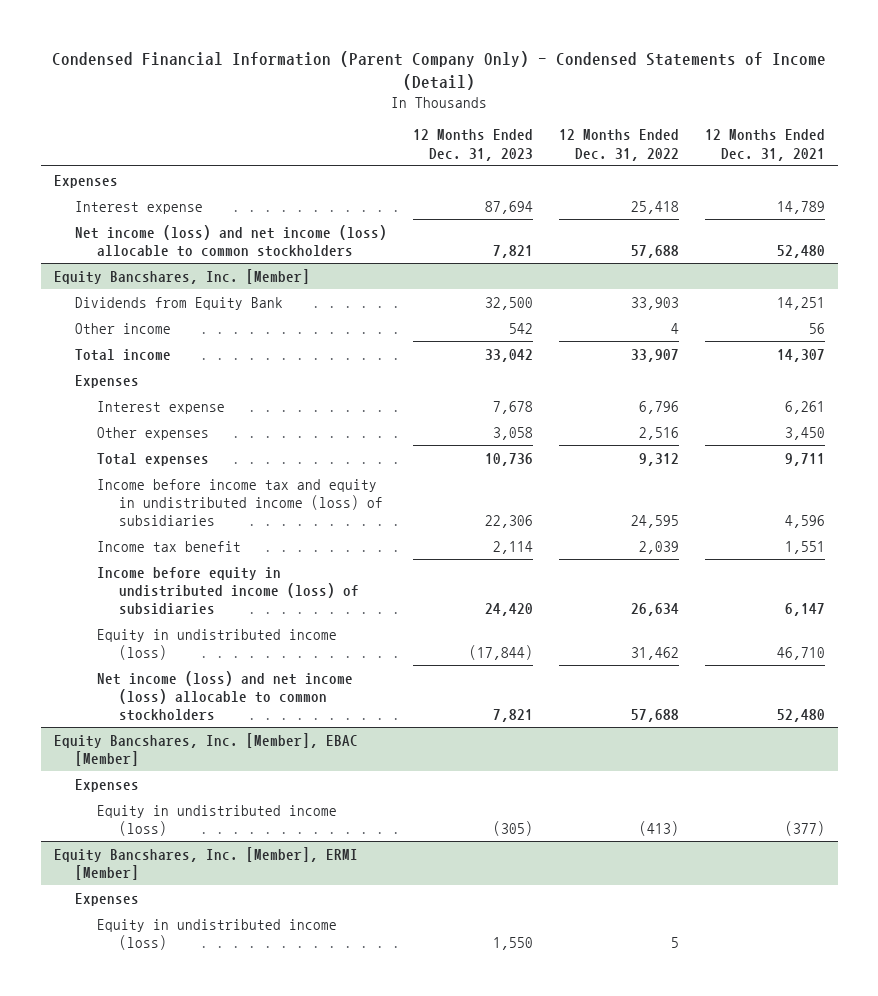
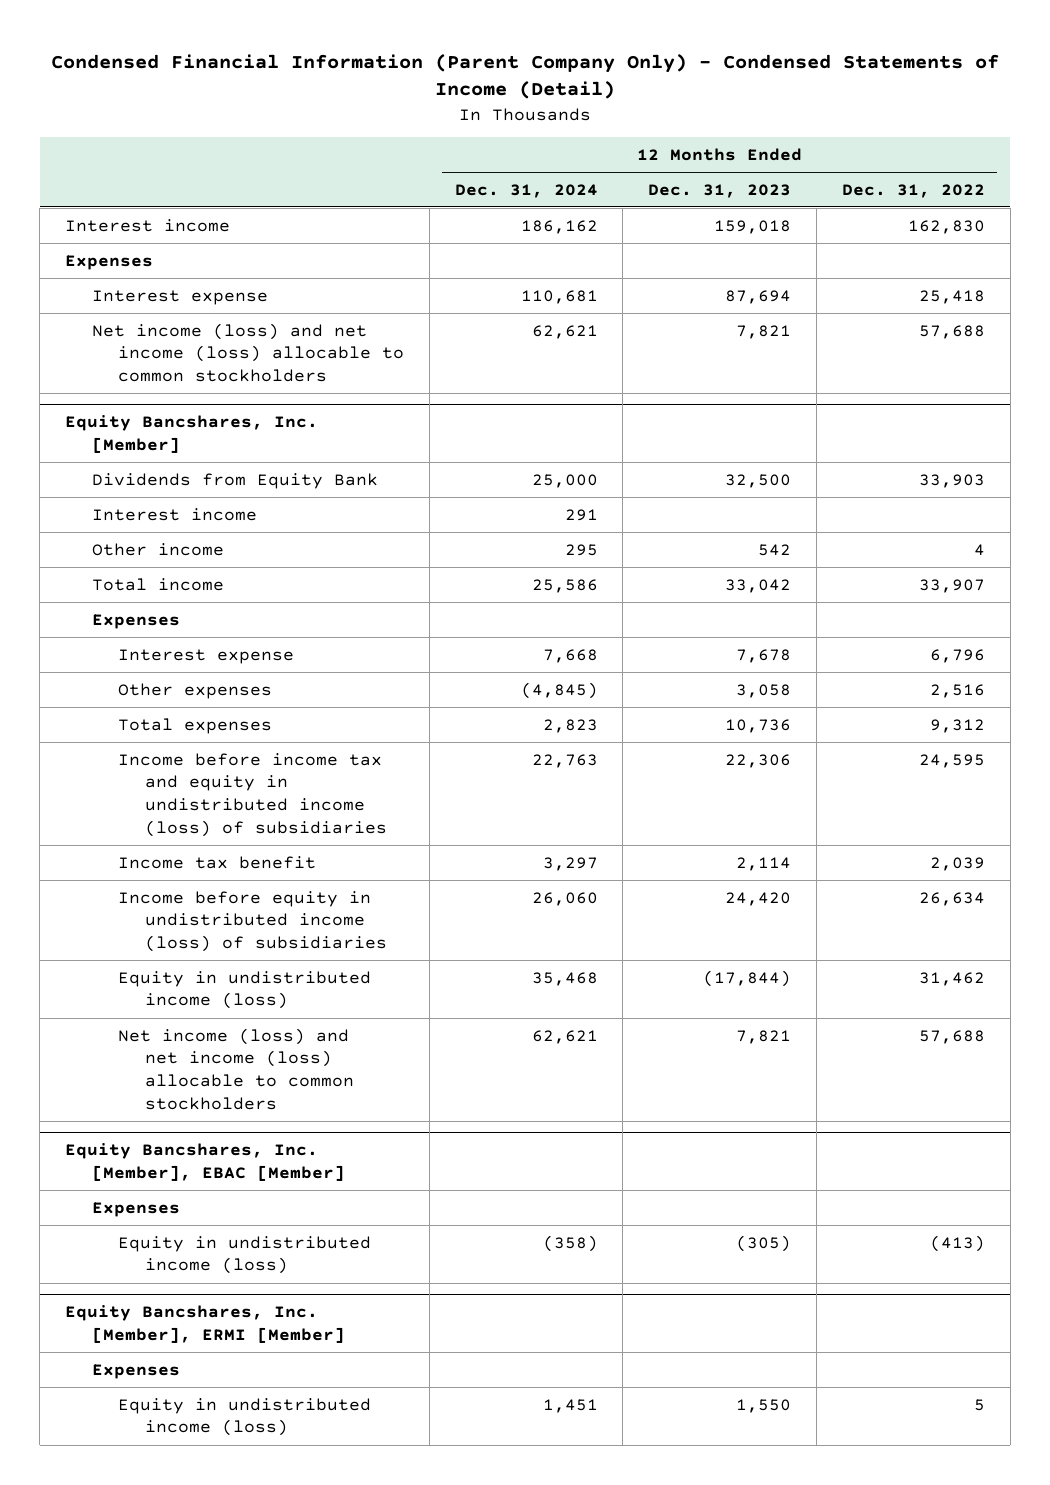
- | 12 Months Ended Dec. 31, 2023 | 12 Months Ended Dec. 31, 2022 | 12 Months Ended Dec. 31, 2021
+ | 12 Months Ended Dec. 31, 2024 | 12 Months Ended Dec. 31, 2023 | 12 Months Ended Dec. 31, 2022
+ Interest income | 186,162 | 159,018 | 162,830
@ Equity Bancshares, Inc. [Member]
+ Interest income | 291 | |

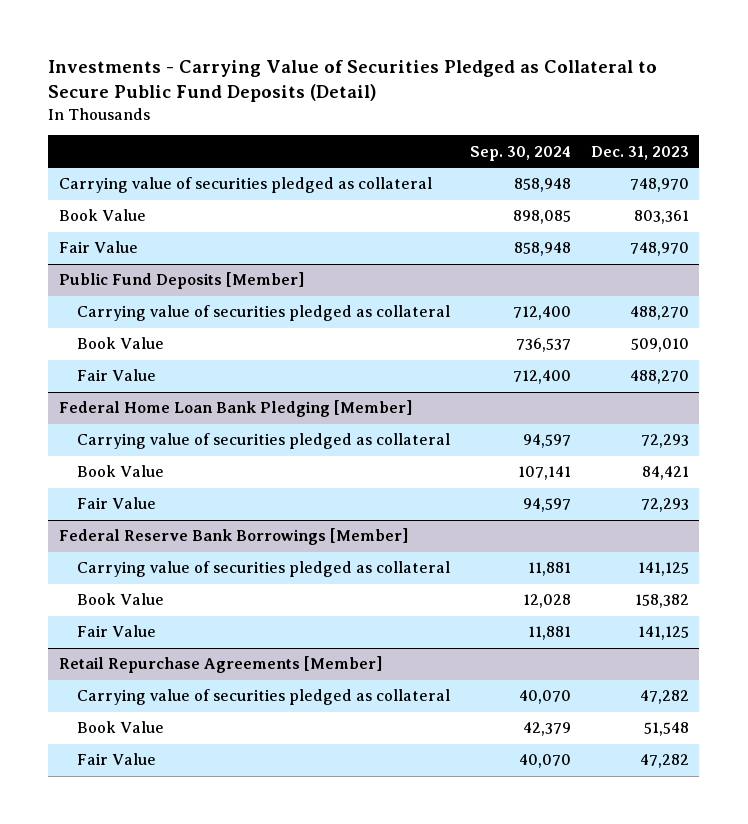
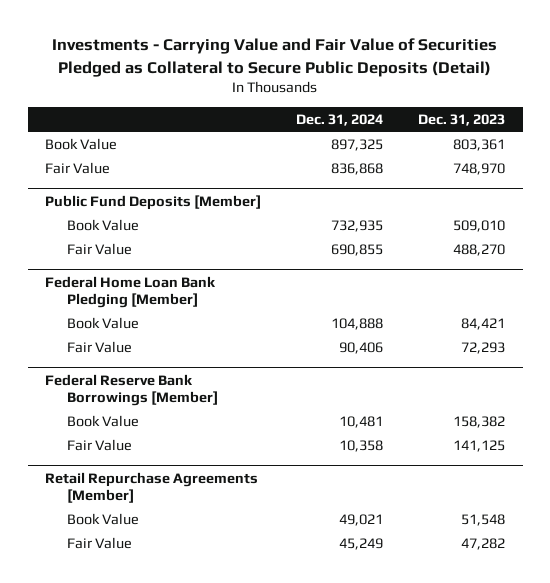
- Investments - Carrying Value of Securities Pledged as Collateral to Secure Public Fund Deposits (Detail)
+ Investments - Carrying Value and Fair Value of Securities Pledged as Collateral to Secure Public Deposits (Detail)
- | Sep. 30, 2024 | Dec. 31, 2023
+ | Dec. 31, 2024 | Dec. 31, 2023
- Carrying value of securities pledged as collateral | 858,948 | 748,970
@ Public Fund Deposits [Member]
- Carrying value of securities pledged as collateral | 712,400 | 488,270
@ Federal Home Loan Bank Pledging [Member]
- Carrying value of securities pledged as collateral | 94,597 | 72,293
@ Federal Reserve Bank Borrowings [Member]
- Carrying value of securities pledged as collateral | 11,881 | 141,125
@ Retail Repurchase Agreements [Member]
- Carrying value of securities pledged as collateral | 40,070 | 47,282

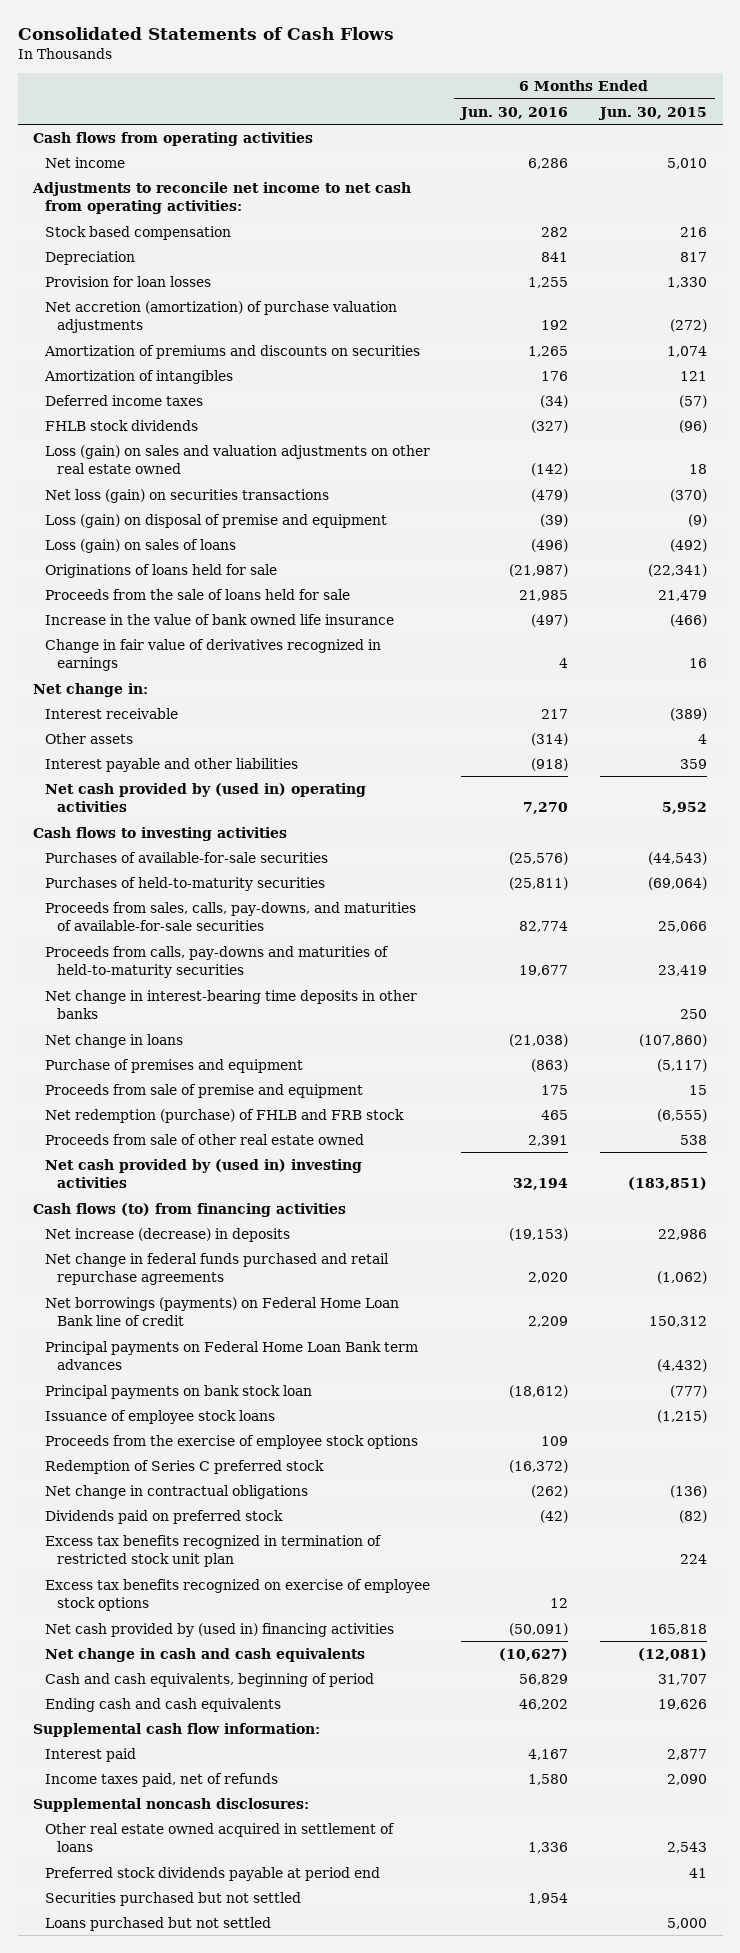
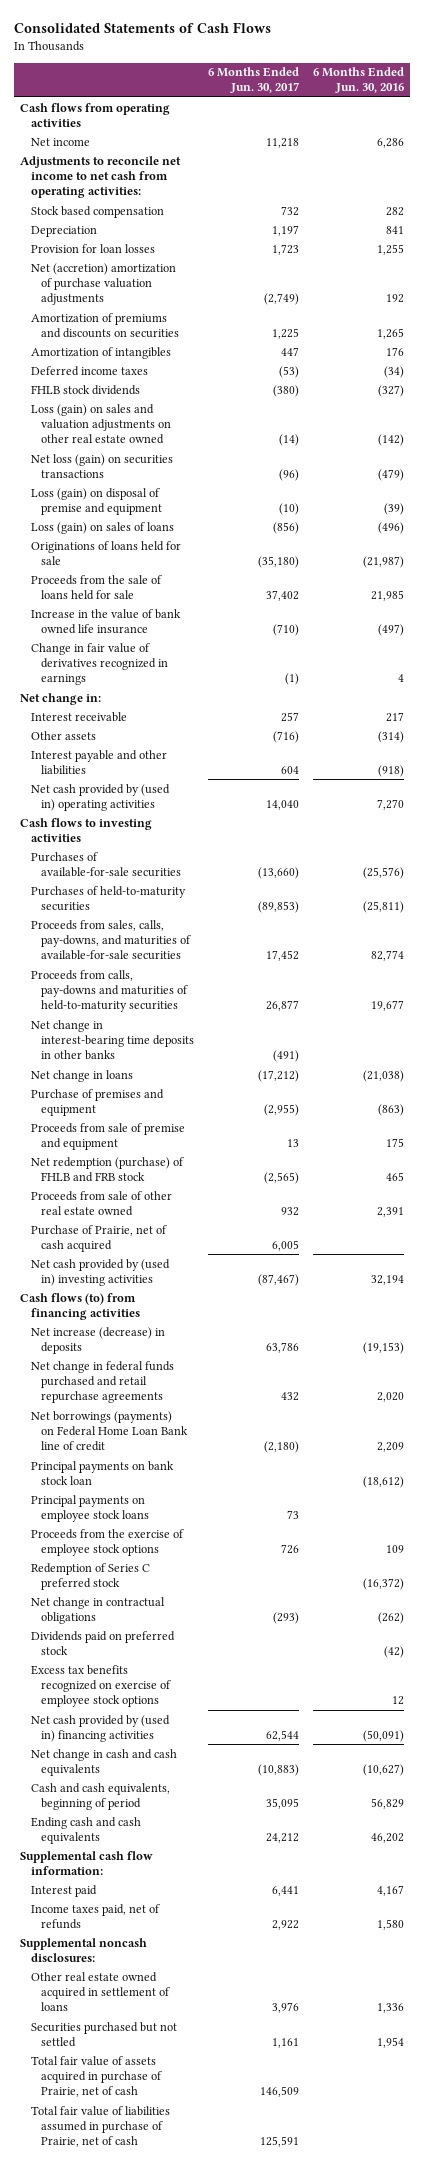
- | 6 Months Ended Jun. 30, 2016 | 6 Months Ended Jun. 30, 2015
+ | 6 Months Ended Jun. 30, 2017 | 6 Months Ended Jun. 30, 2016
- Net accretion (amortization) of purchase valuation adjustments | 192 | (272)
+ Net (accretion) amortization of purchase valuation adjustments | (2,749) | 192
+ Purchase of Prairie, net of cash acquired | 6,005 |
- Principal payments on Federal Home Loan Bank term advances | | (4,432)
- Issuance of employee stock loans | | (1,215)
+ Principal payments on employee stock loans | 73 |
- Excess tax benefits recognized in termination of restricted stock unit plan | | 224
- Preferred stock dividends payable at period end | | 41
- Loans purchased but not settled | | 5,000
+ Total fair value of assets acquired in purchase of Prairie, net of cash | 146,509 |
+ Total fair value of liabilities assumed in purchase of Prairie, net of cash | 125,591 |

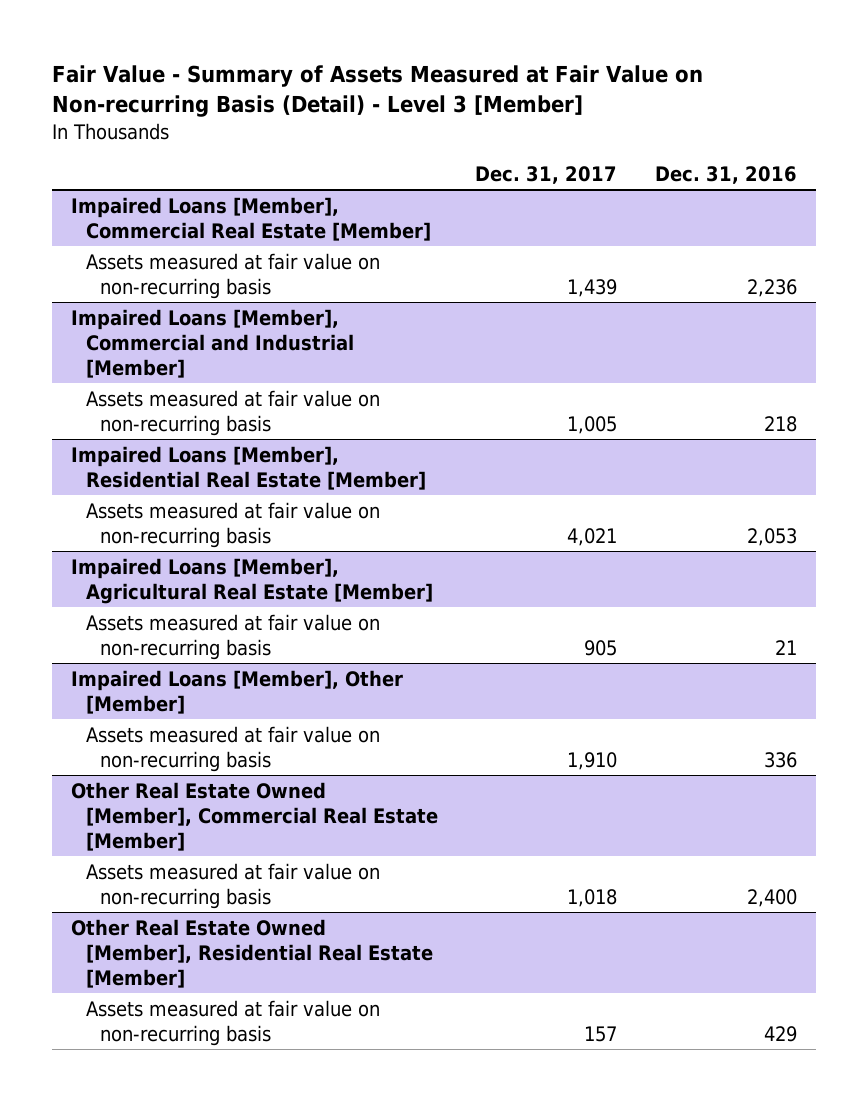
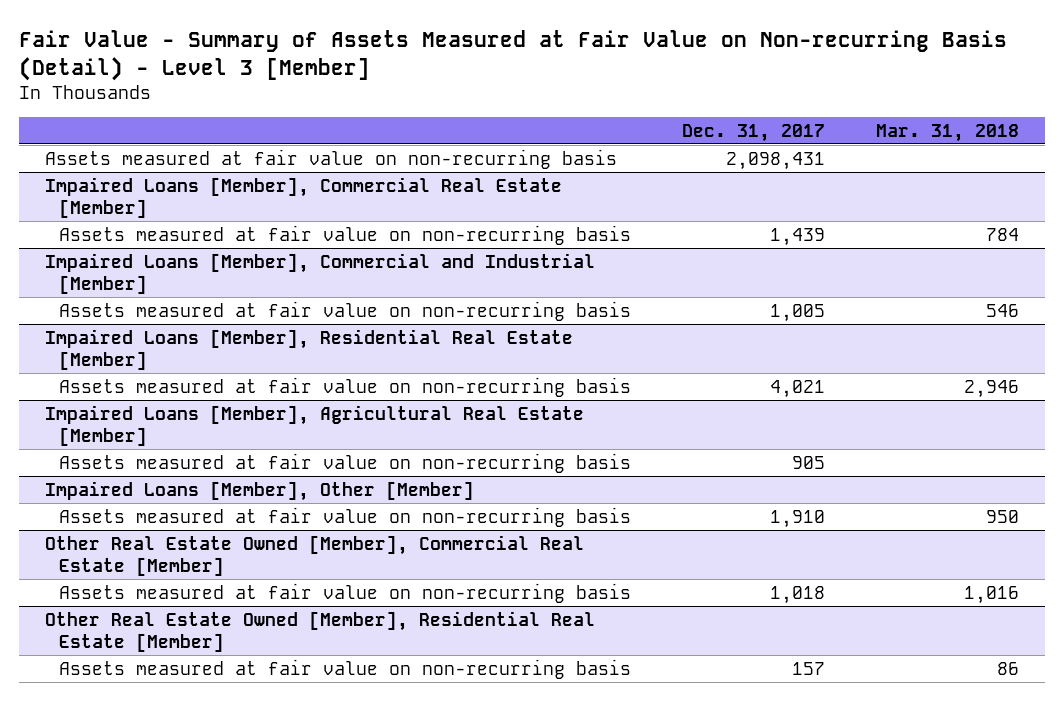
- | Dec. 31, 2017 | Dec. 31, 2016
+ | Dec. 31, 2017 | Mar. 31, 2018
+ Assets measured at fair value on non-recurring basis | 2,098,431 |

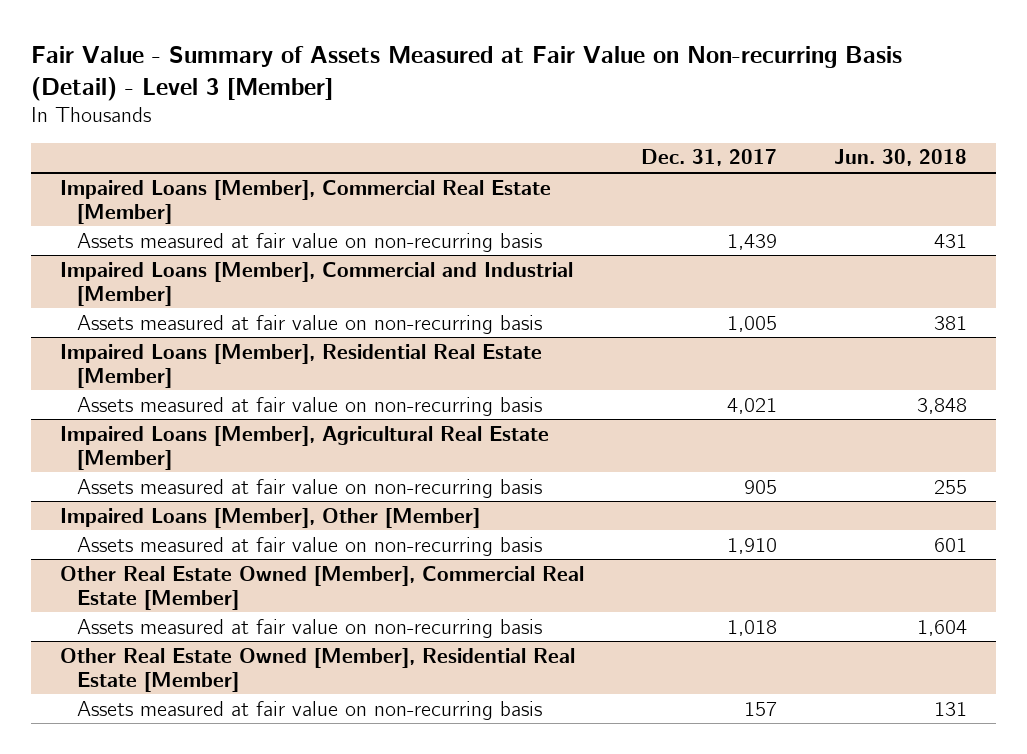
- | Dec. 31, 2017 | Mar. 31, 2018
+ | Dec. 31, 2017 | Jun. 30, 2018
- Assets measured at fair value on non-recurring basis | 2,098,431 |

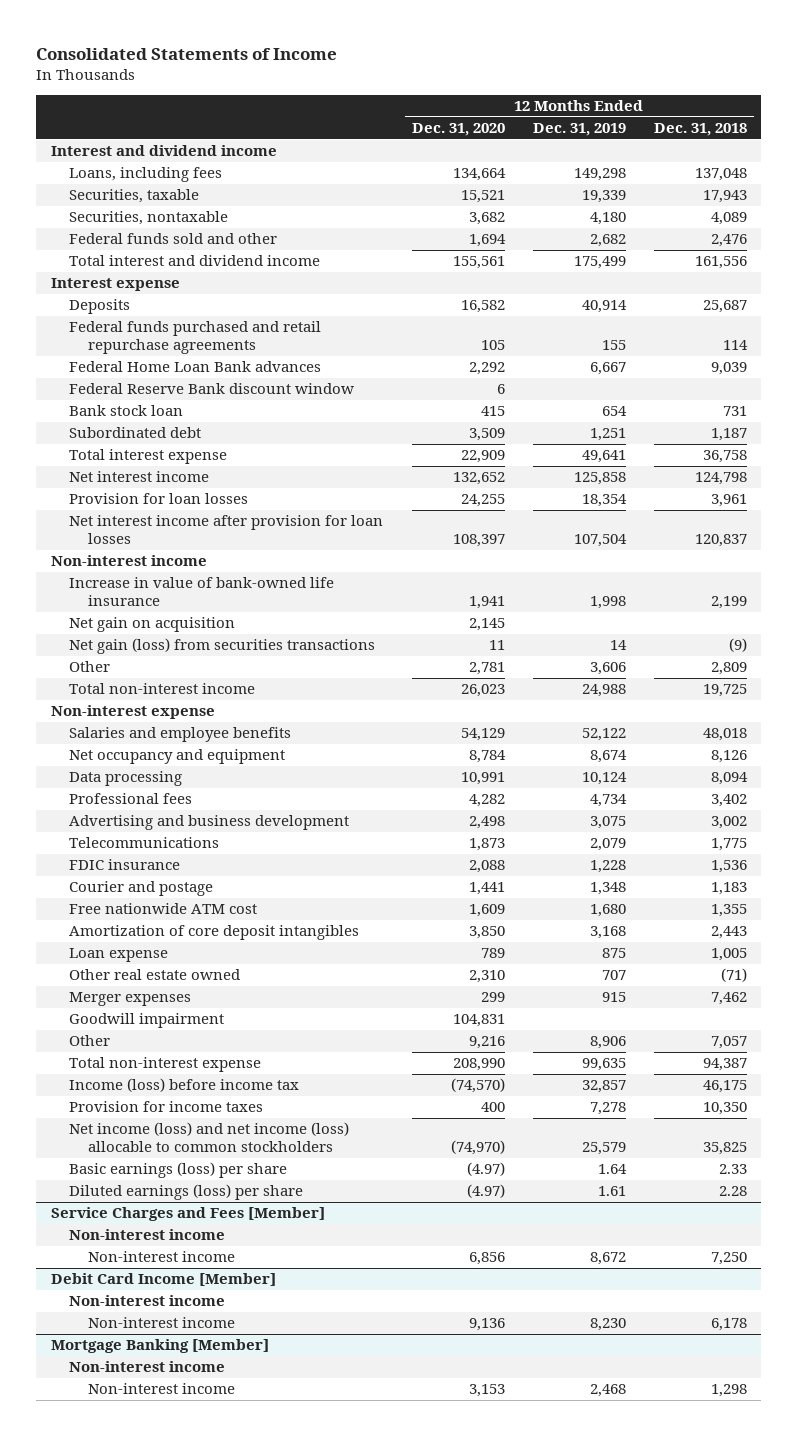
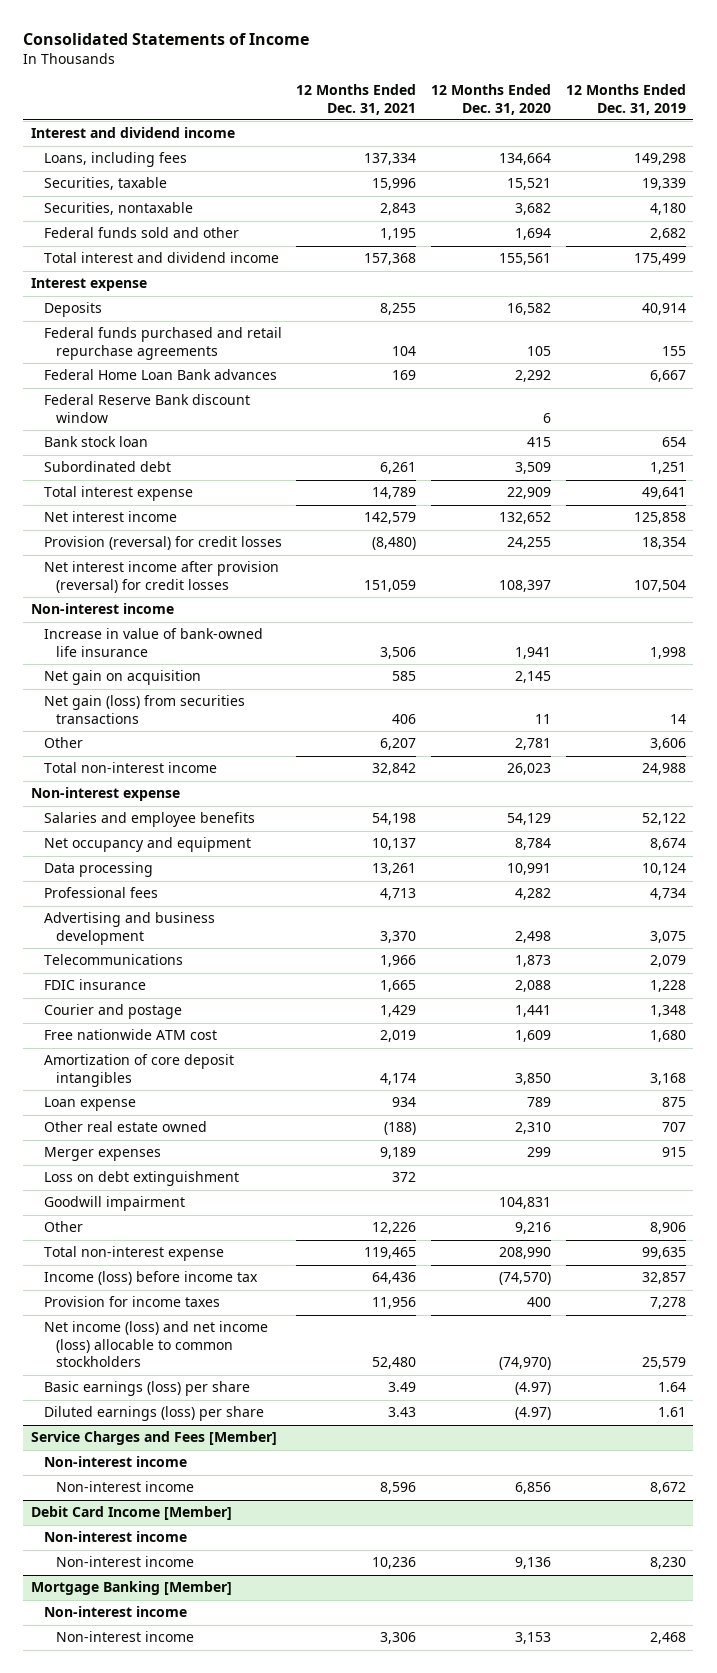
- | 12 Months Ended Dec. 31, 2020 | 12 Months Ended Dec. 31, 2019 | 12 Months Ended Dec. 31, 2018
+ | 12 Months Ended Dec. 31, 2021 | 12 Months Ended Dec. 31, 2020 | 12 Months Ended Dec. 31, 2019
- Provision for loan losses | 24,255 | 18,354 | 3,961
- Net interest income after provision for loan losses | 108,397 | 107,504 | 120,837
+ Provision (reversal) for credit losses | (8,480) | 24,255 | 18,354
+ Net interest income after provision (reversal) for credit losses | 151,059 | 108,397 | 107,504
+ Loss on debt extinguishment | 372 | |

